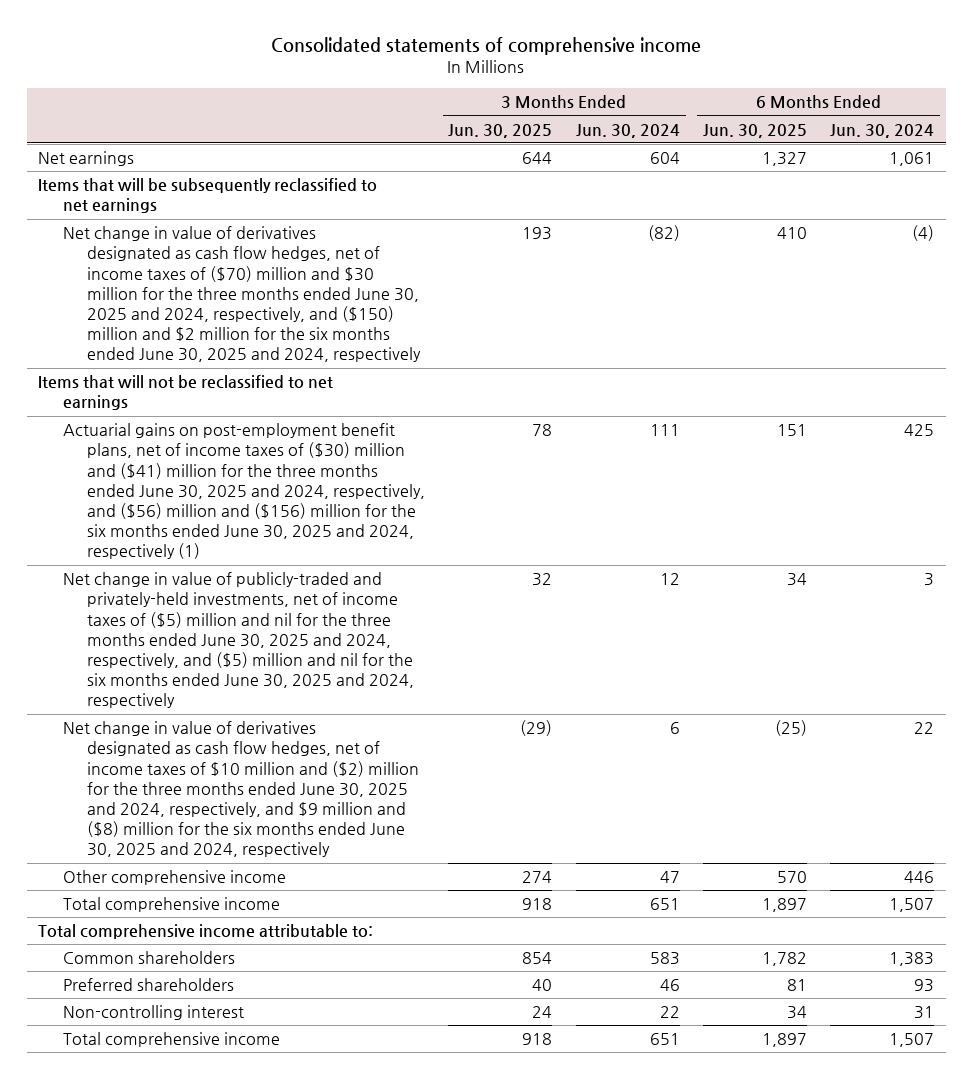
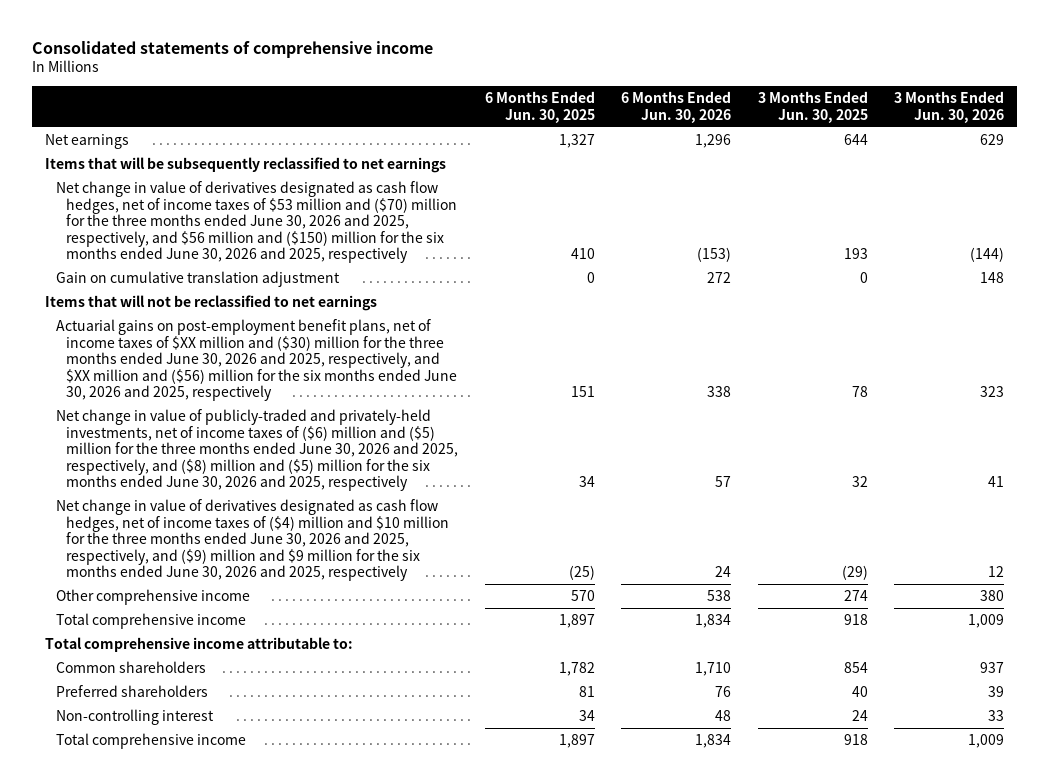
- | 3 Months Ended Jun. 30, 2025 | 3 Months Ended Jun. 30, 2024 | 6 Months Ended Jun. 30, 2025 | 6 Months Ended Jun. 30, 2024
+ | 6 Months Ended Jun. 30, 2025 | 6 Months Ended Jun. 30, 2026 | 3 Months Ended Jun. 30, 2025 | 3 Months Ended Jun. 30, 2026
- Net change in value of derivatives designated as cash flow hedges, net of income taxes of ($70) million and $30 million for the three months ended June 30, 2025 and 2024, respectively, and ($150) million and $2 million for the six months ended June 30, 2025 and 2024, respectively | 193 | (82) | 410 | (4)
+ Net change in value of derivatives designated as cash flow hedges, net of income taxes of $53 million and ($70) million for the three months ended June 30, 2026 and 2025, respectively, and $56 million and ($150) million for the six months ended June 30, 2026 and 2025, respectively | 410 | (153) | 193 | (144)
+ Gain on cumulative translation adjustment | 0 | 272 | 0 | 148
- Actuarial gains on post-employment benefit plans, net of income taxes of ($30) million and ($41) million for the three months ended June 30, 2025 and 2024, respectively, and ($56) million and ($156) million for the six months ended June 30, 2025 and 2024, respectively (1) | 78 | 111 | 151 | 425
- Net change in value of publicly-traded and privately-held investments, net of income taxes of ($5) million and nil for the three months ended June 30, 2025 and 2024, respectively, and ($5) million and nil for the six months ended June 30, 2025 and 2024, respectively | 32 | 12 | 34 | 3
- Net change in value of derivatives designated as cash flow hedges, net of income taxes of $10 million and ($2) million for the three months ended June 30, 2025 and 2024, respectively, and $9 million and ($8) million for the six months ended June 30, 2025 and 2024, respectively | (29) | 6 | (25) | 22
+ Actuarial gains on post-employment benefit plans, net of income taxes of $XX million and ($30) million for the three months ended June 30, 2026 and 2025, respectively, and $XX million and ($56) million for the six months ended June 30, 2026 and 2025, respectively | 151 | 338 | 78 | 323
+ Net change in value of publicly-traded and privately-held investments, net of income taxes of ($6) million and ($5) million for the three months ended June 30, 2026 and 2025, respectively, and ($8) million and ($5) million for the six months ended June 30, 2026 and 2025, respectively | 34 | 57 | 32 | 41
+ Net change in value of derivatives designated as cash flow hedges, net of income taxes of ($4) million and $10 million for the three months ended June 30, 2026 and 2025, respectively, and ($9) million and $9 million for the six months ended June 30, 2026 and 2025, respectively | (25) | 24 | (29) | 12

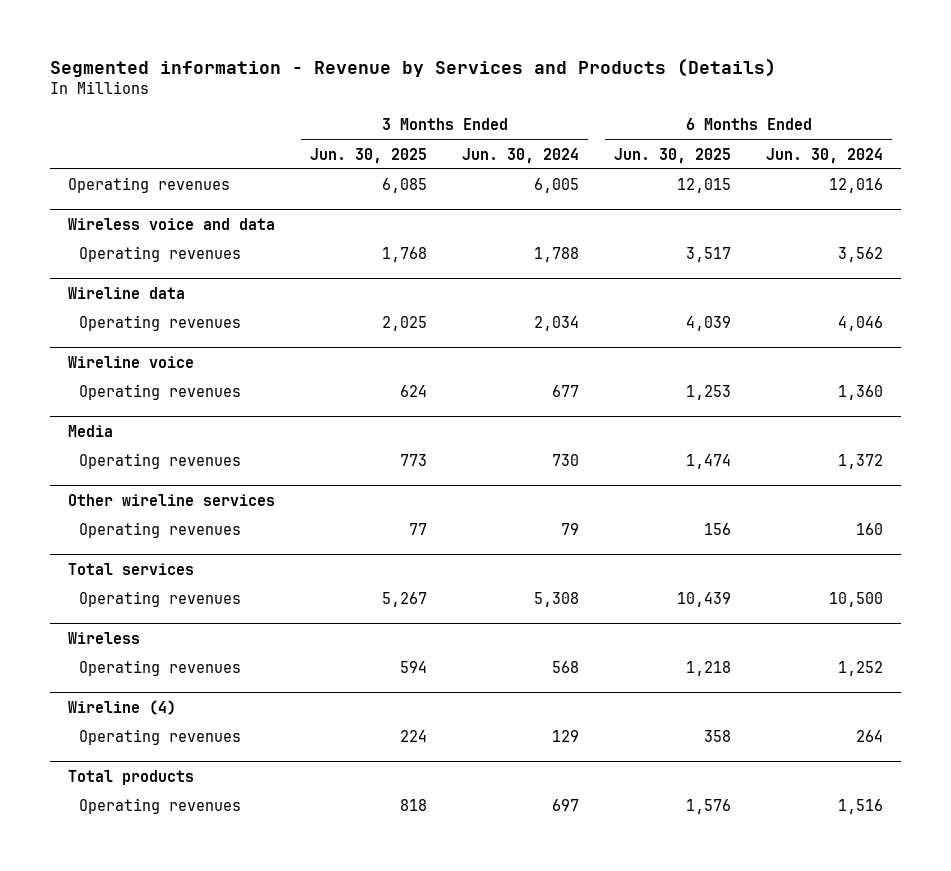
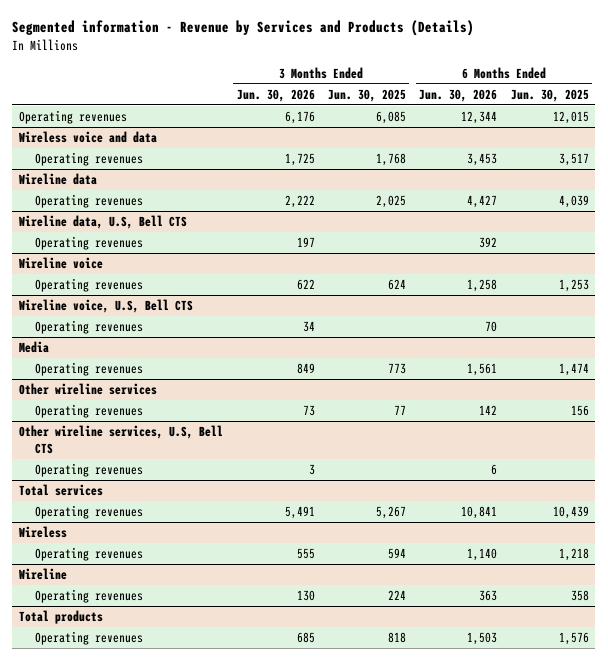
- | 3 Months Ended Jun. 30, 2025 | 3 Months Ended Jun. 30, 2024 | 6 Months Ended Jun. 30, 2025 | 6 Months Ended Jun. 30, 2024
+ | 3 Months Ended Jun. 30, 2026 | 3 Months Ended Jun. 30, 2025 | 6 Months Ended Jun. 30, 2026 | 6 Months Ended Jun. 30, 2025
+ Wireline data, U.S, Bell CTS
+ Operating revenues | 197 | | 392 |
+ Wireline voice, U.S, Bell CTS
+ Operating revenues | 34 | | 70 |
+ Other wireline services, U.S, Bell CTS
+ Operating revenues | 3 | | 6 |
- Wireline (4)
+ Wireline

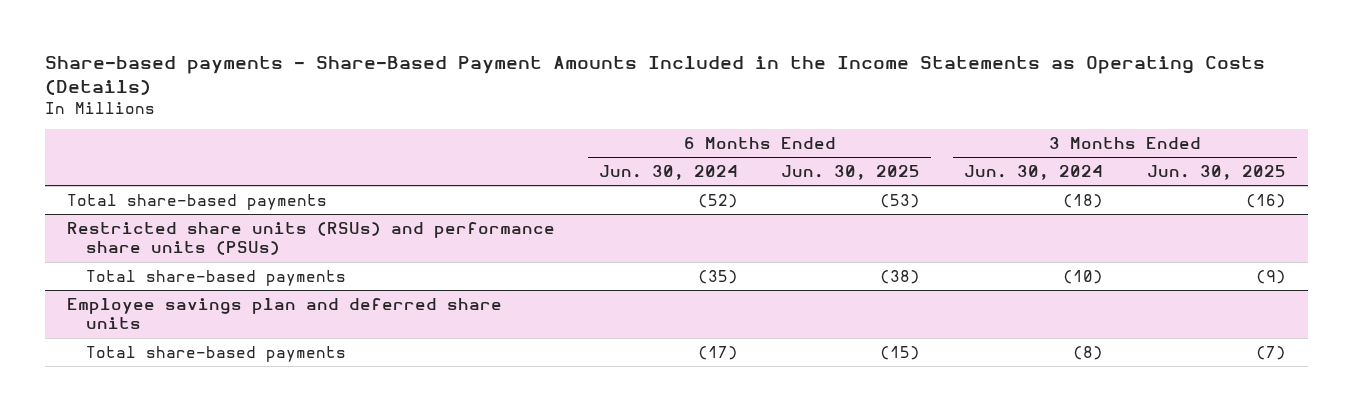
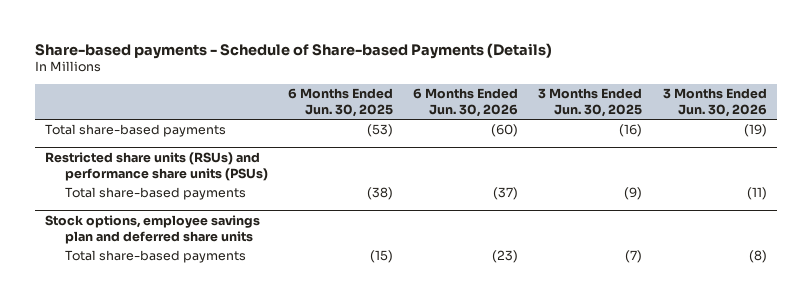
- Share-based payments - Share-Based Payment Amounts Included in the Income Statements as Operating Costs (Details)
+ Share-based payments - Schedule of Share-based Payments (Details)
- | 6 Months Ended Jun. 30, 2024 | 6 Months Ended Jun. 30, 2025 | 3 Months Ended Jun. 30, 2024 | 3 Months Ended Jun. 30, 2025
+ | 6 Months Ended Jun. 30, 2025 | 6 Months Ended Jun. 30, 2026 | 3 Months Ended Jun. 30, 2025 | 3 Months Ended Jun. 30, 2026
- Employee savings plan and deferred share units
+ Stock options, employee savings plan and deferred share units

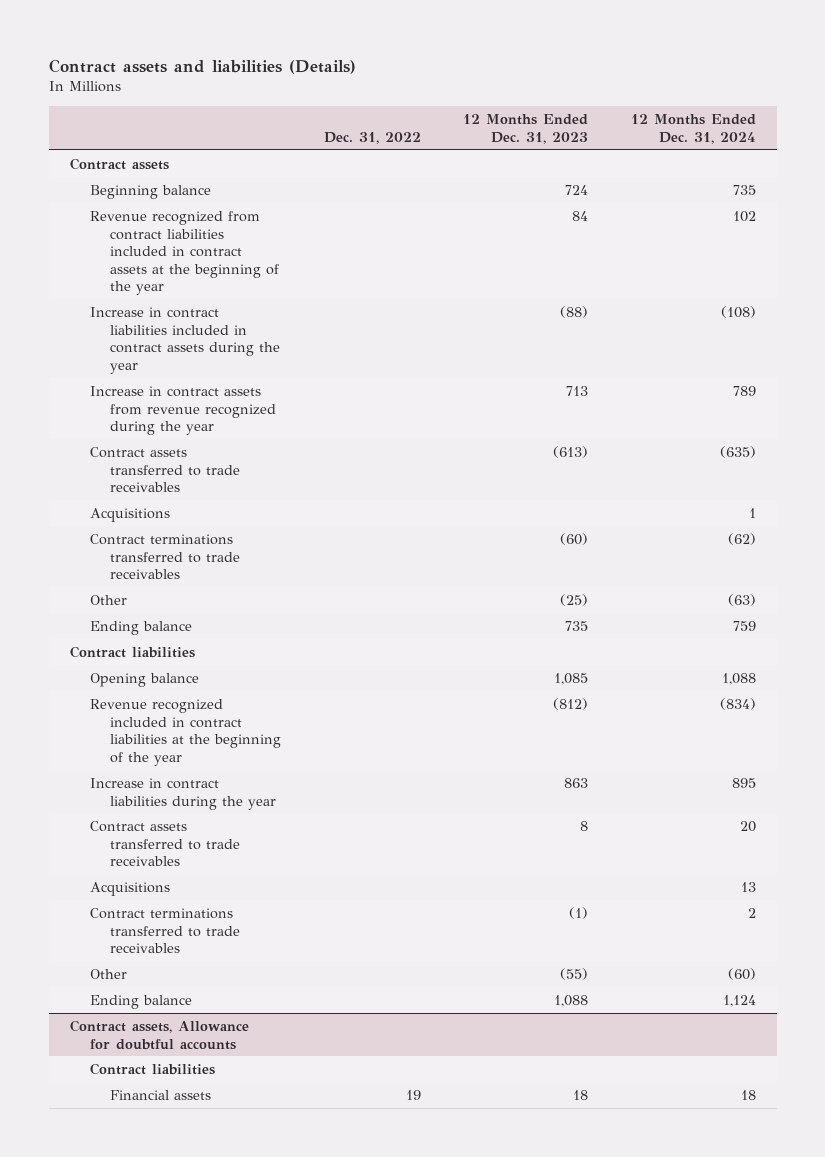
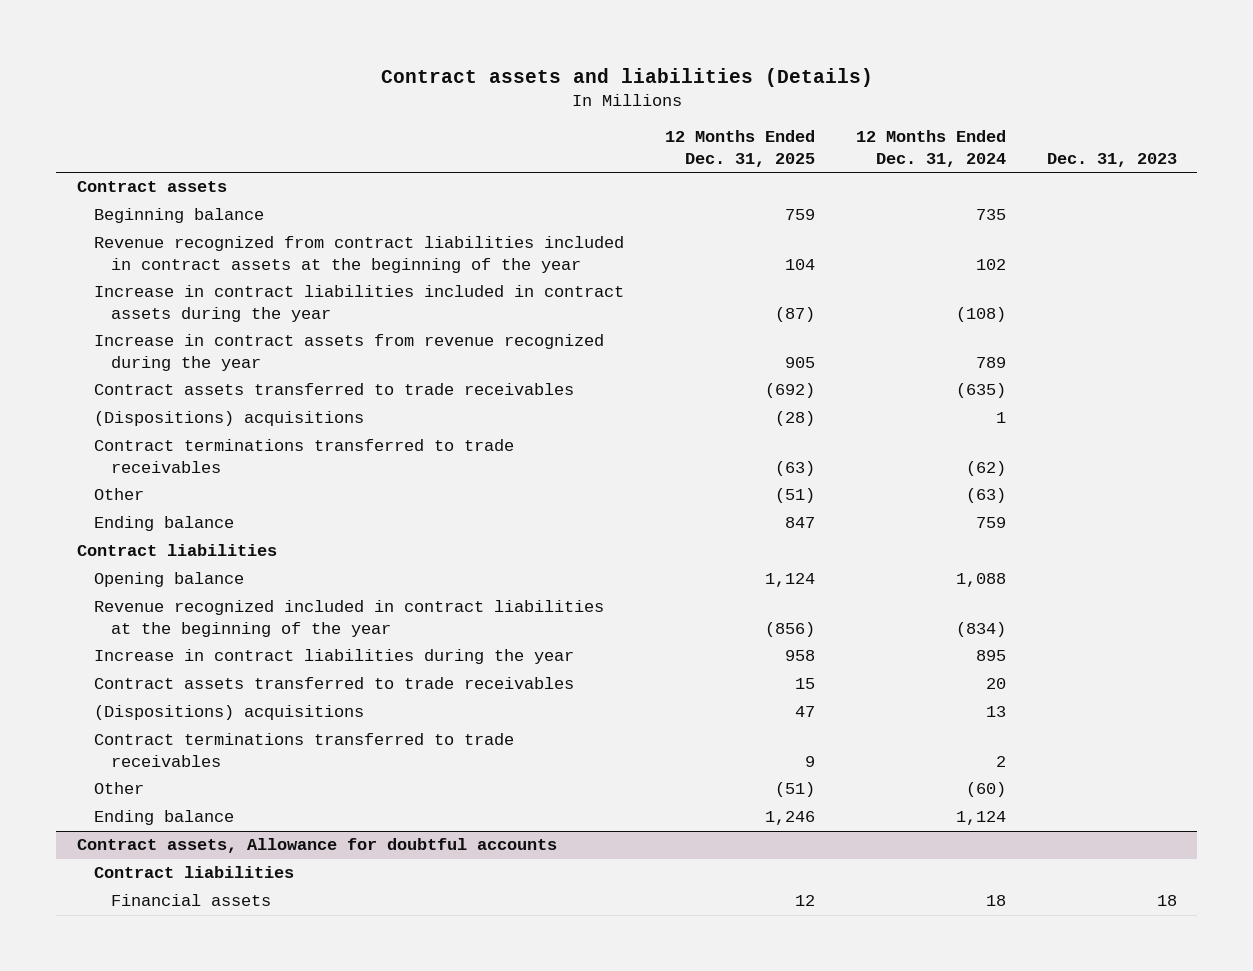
- | Dec. 31, 2022 | 12 Months Ended Dec. 31, 2023 | 12 Months Ended Dec. 31, 2024
+ | 12 Months Ended Dec. 31, 2025 | 12 Months Ended Dec. 31, 2024 | Dec. 31, 2023
- Acquisitions | | | 1
+ (Dispositions) acquisitions | (28) | 1 |
- Acquisitions | | | 13
+ (Dispositions) acquisitions | 47 | 13 |

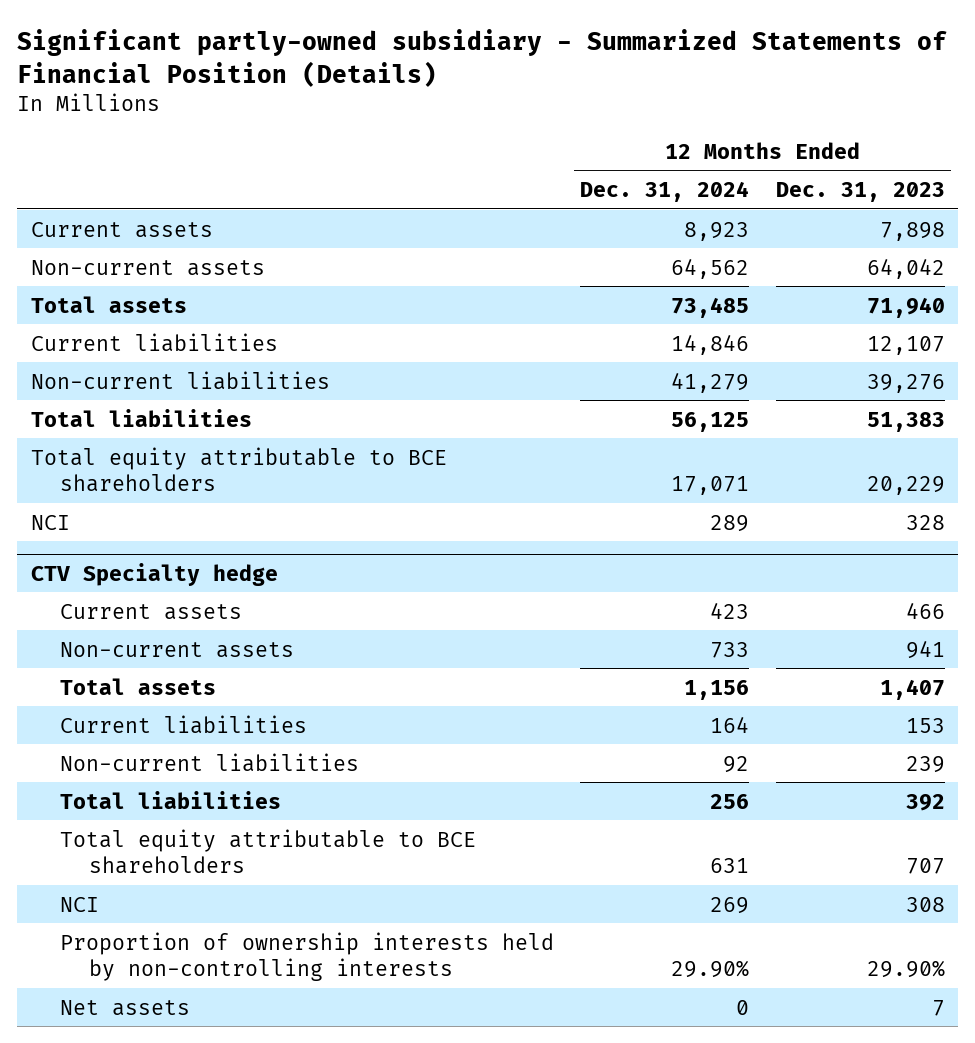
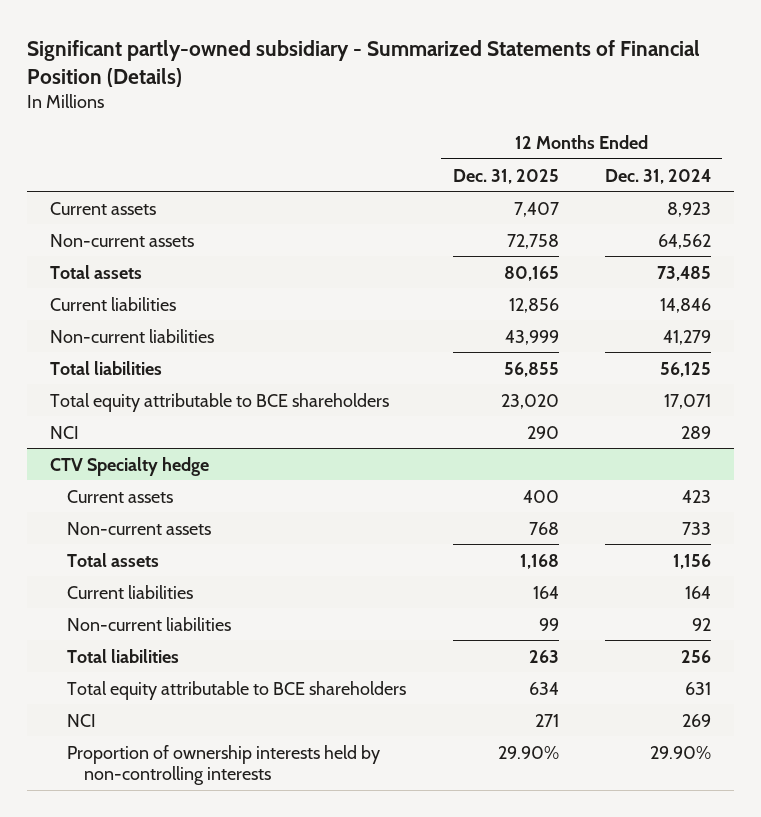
- | 12 Months Ended Dec. 31, 2024 | 12 Months Ended Dec. 31, 2023
+ | 12 Months Ended Dec. 31, 2025 | 12 Months Ended Dec. 31, 2024
@ CTV Specialty hedge
- Net assets | 0 | 7

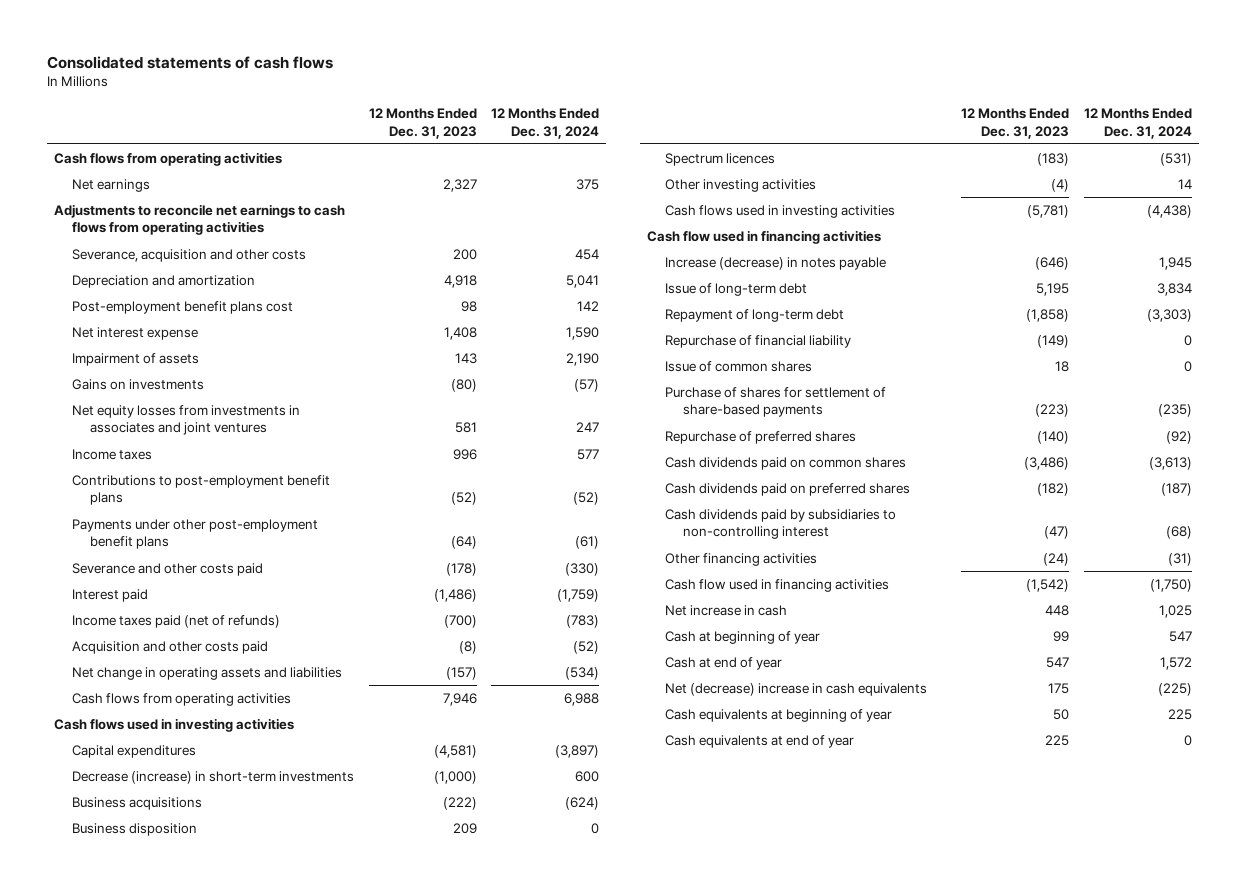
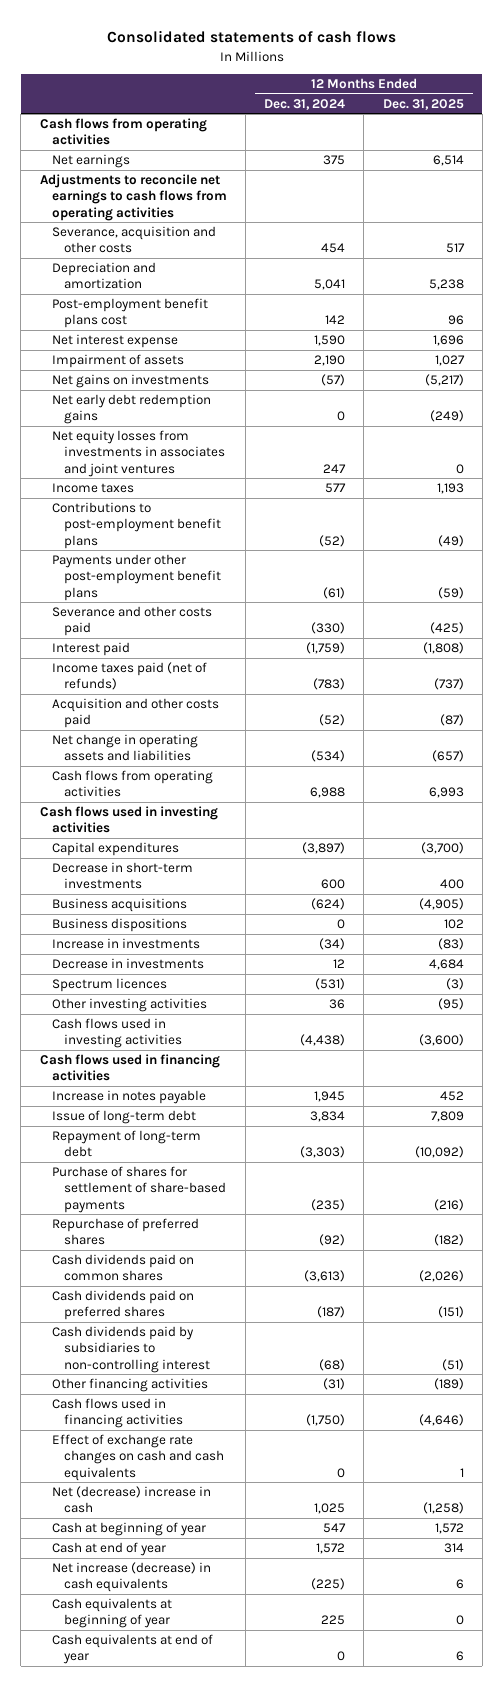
- | 12 Months Ended Dec. 31, 2023 | 12 Months Ended Dec. 31, 2024
+ | 12 Months Ended Dec. 31, 2024 | 12 Months Ended Dec. 31, 2025
- Gains on investments | (80) | (57)
+ Net gains on investments | (57) | (5,217)
+ Net early debt redemption gains | 0 | (249)
- Decrease (increase) in short-term investments | (1,000) | 600
+ Decrease in short-term investments | 600 | 400
- Business disposition | 209 | 0
+ Business dispositions | 0 | 102
+ Increase in investments | (34) | (83)
+ Decrease in investments | 12 | 4,684
- Other investing activities | (4) | 14
+ Other investing activities | 36 | (95)
- Cash flow used in financing activities
- Increase (decrease) in notes payable | (646) | 1,945
+ Cash flows used in financing activities
+ Increase in notes payable | 1,945 | 452
- Repurchase of financial liability | (149) | 0
- Issue of common shares | 18 | 0
- Cash flow used in financing activities | (1,542) | (1,750)
- Net increase in cash | 448 | 1,025
+ Cash flows used in financing activities | (1,750) | (4,646)
+ Effect of exchange rate changes on cash and cash equivalents | 0 | 1
+ Net (decrease) increase in cash | 1,025 | (1,258)
- Net (decrease) increase in cash equivalents | 175 | (225)
+ Net increase (decrease) in cash equivalents | (225) | 6

